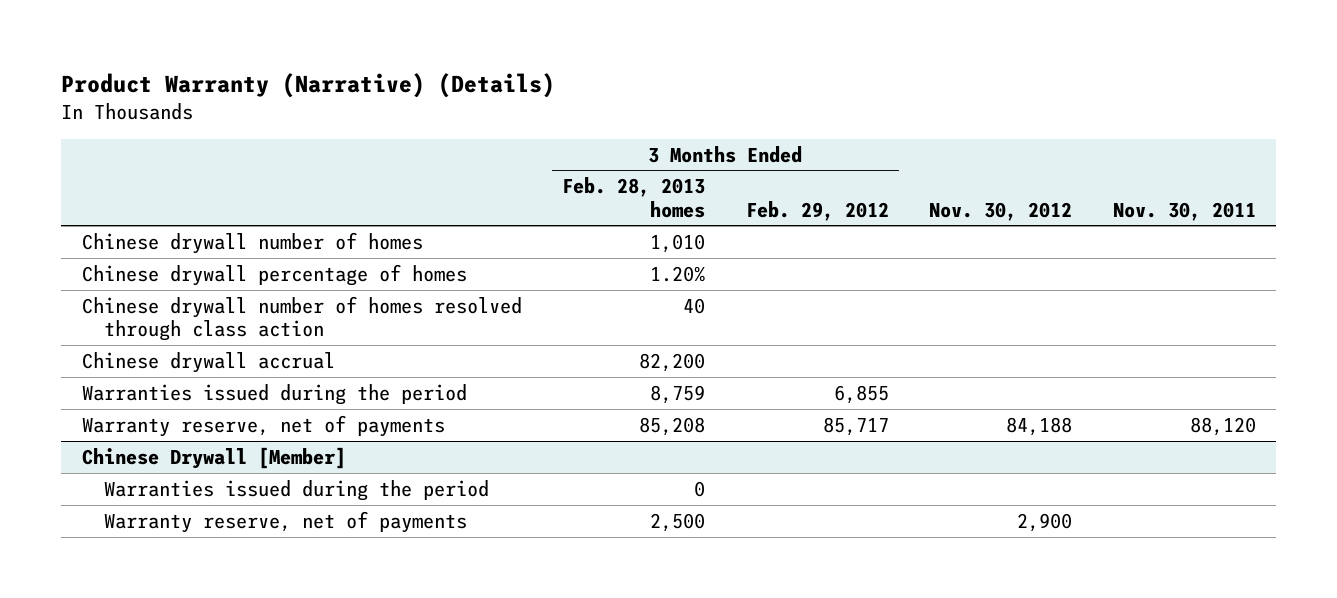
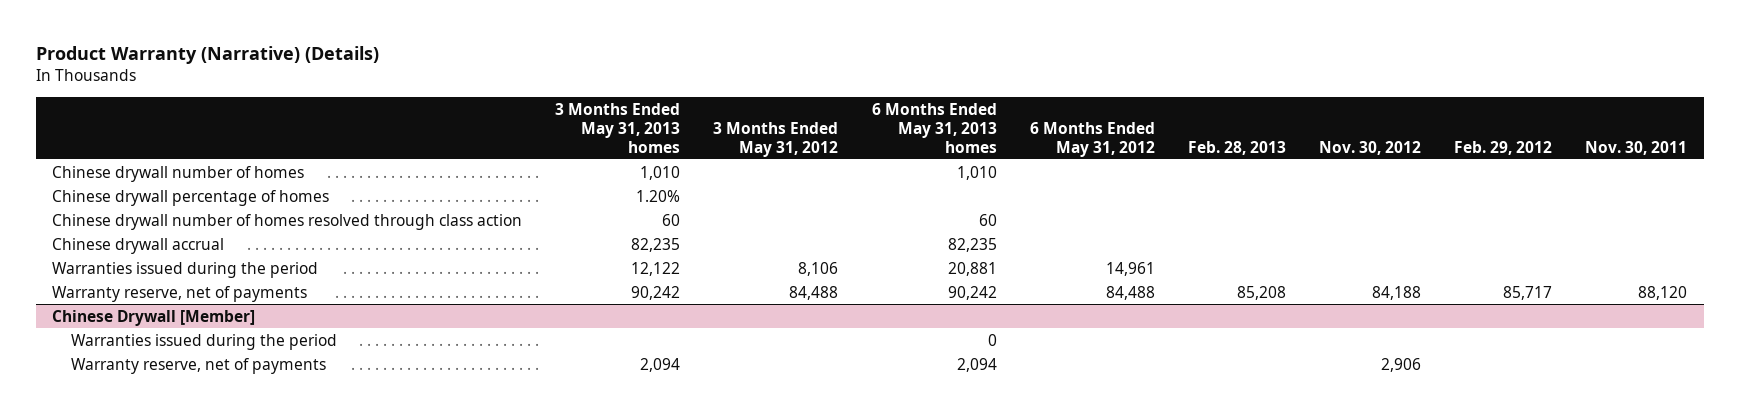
- | 3 Months Ended Feb. 28, 2013 homes | 3 Months Ended Feb. 29, 2012 | Nov. 30, 2012 | Nov. 30, 2011
+ | 3 Months Ended May 31, 2013 homes | 3 Months Ended May 31, 2012 | 6 Months Ended May 31, 2013 homes | 6 Months Ended May 31, 2012 | Feb. 28, 2013 | Nov. 30, 2012 | Feb. 29, 2012 | Nov. 30, 2011
@ Chinese Drywall [Member]
- Warranty reserve, net of payments | 2,500 | | 2,900 |
+ Warranty reserve, net of payments | 2,094 | | 2,094 | | | 2,906 | |

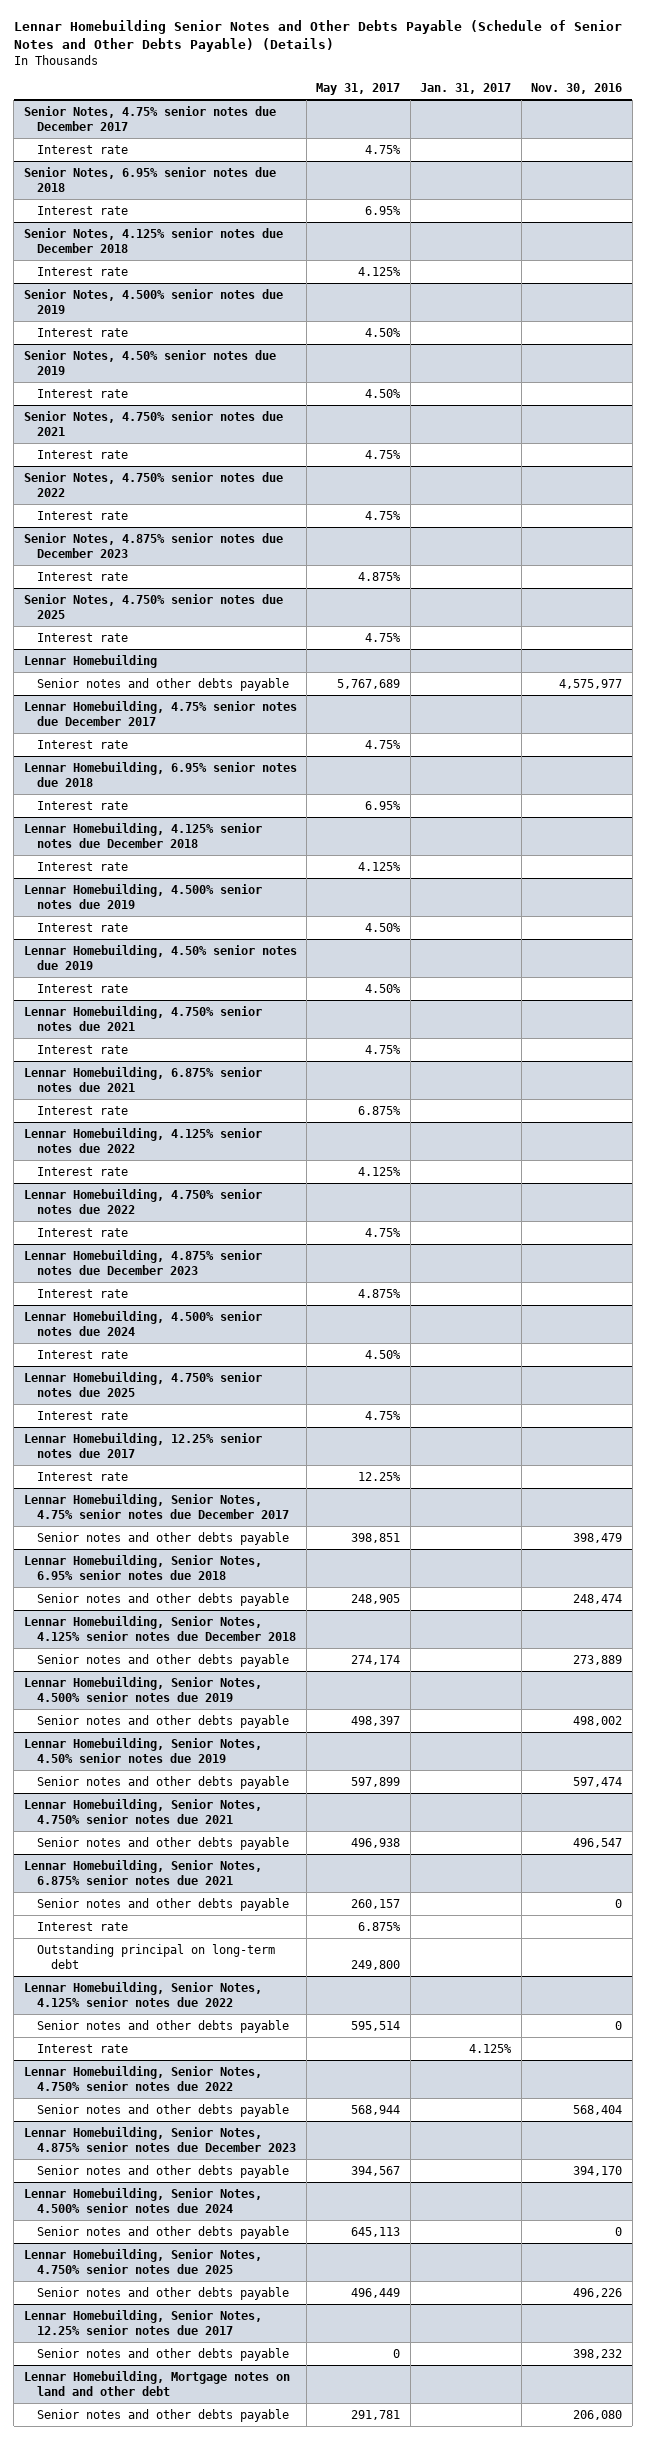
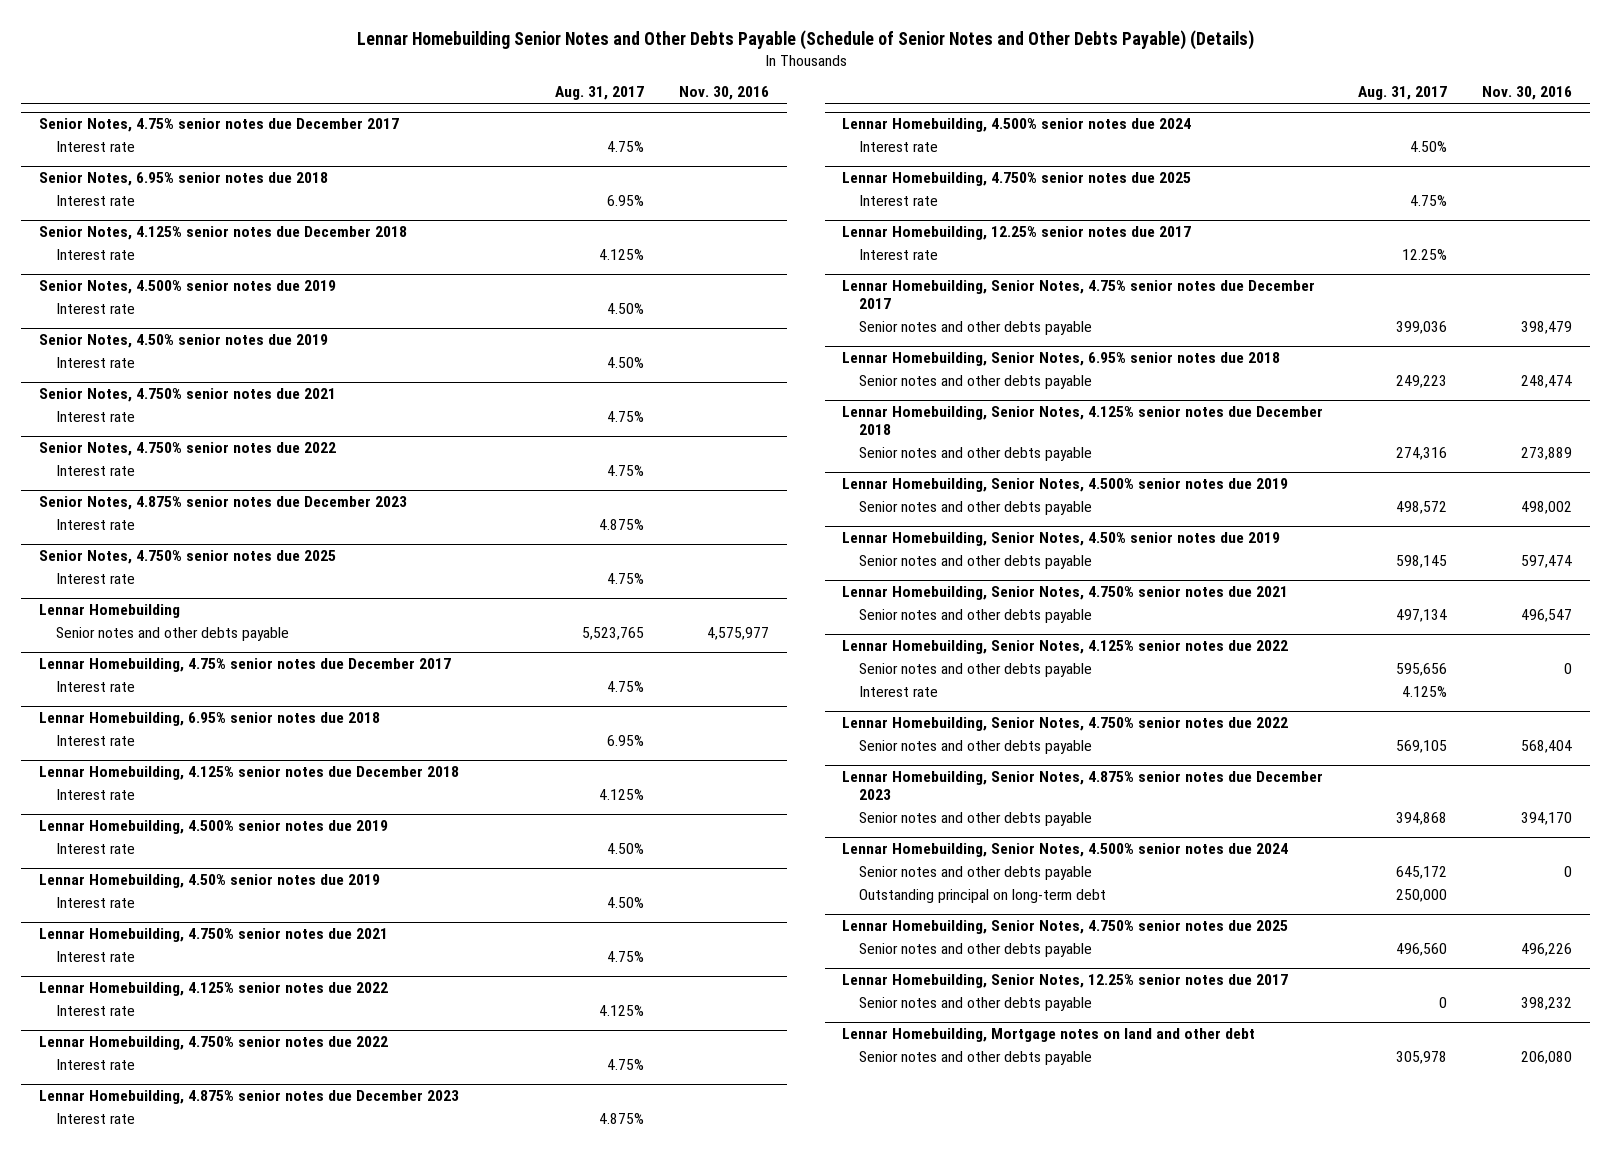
- | May 31, 2017 | Jan. 31, 2017 | Nov. 30, 2016
+ | Aug. 31, 2017 | Nov. 30, 2016
- Lennar Homebuilding, 6.875% senior notes due 2021
- Interest rate | 6.875% | |
- Lennar Homebuilding, Senior Notes, 6.875% senior notes due 2021
- Senior notes and other debts payable | 260,157 | | 0
- Interest rate | 6.875% | |
- Outstanding principal on long-term debt | 249,800 | |
@ Lennar Homebuilding, Senior Notes, 4.500% senior notes due 2024
+ Outstanding principal on long-term debt | 250,000 |

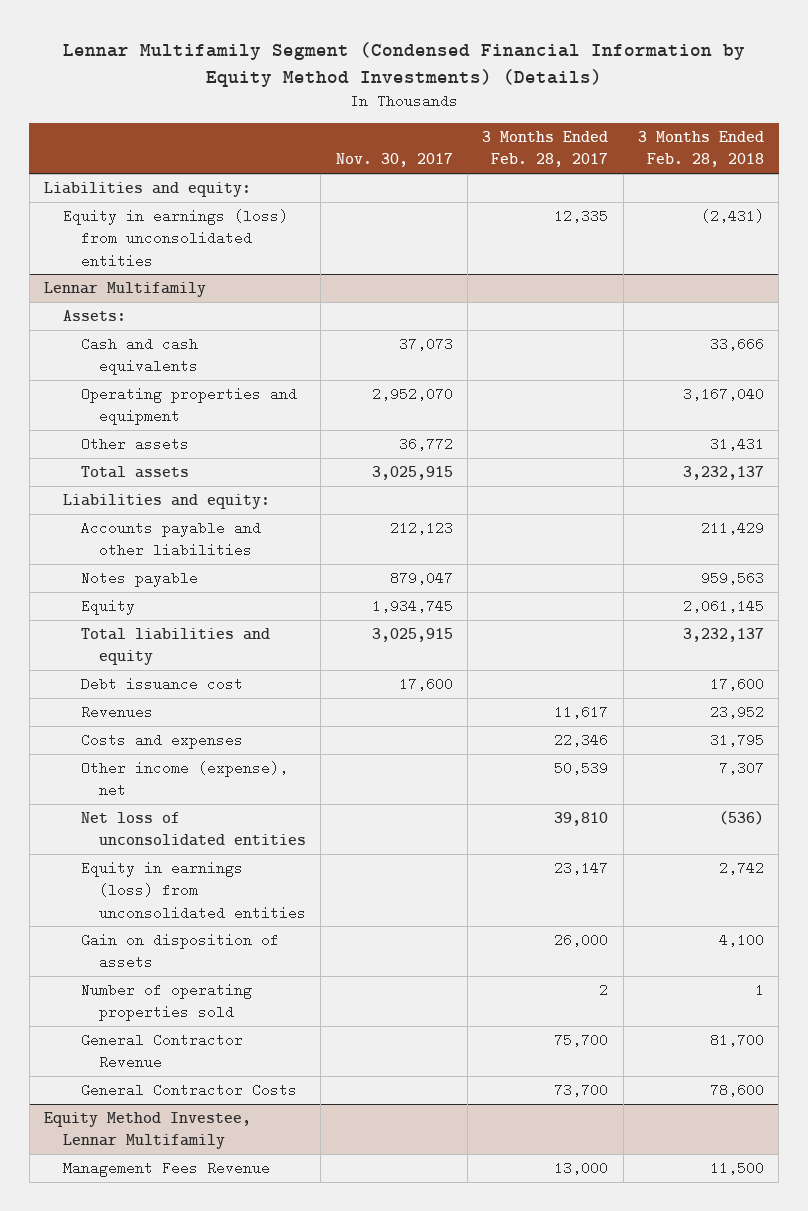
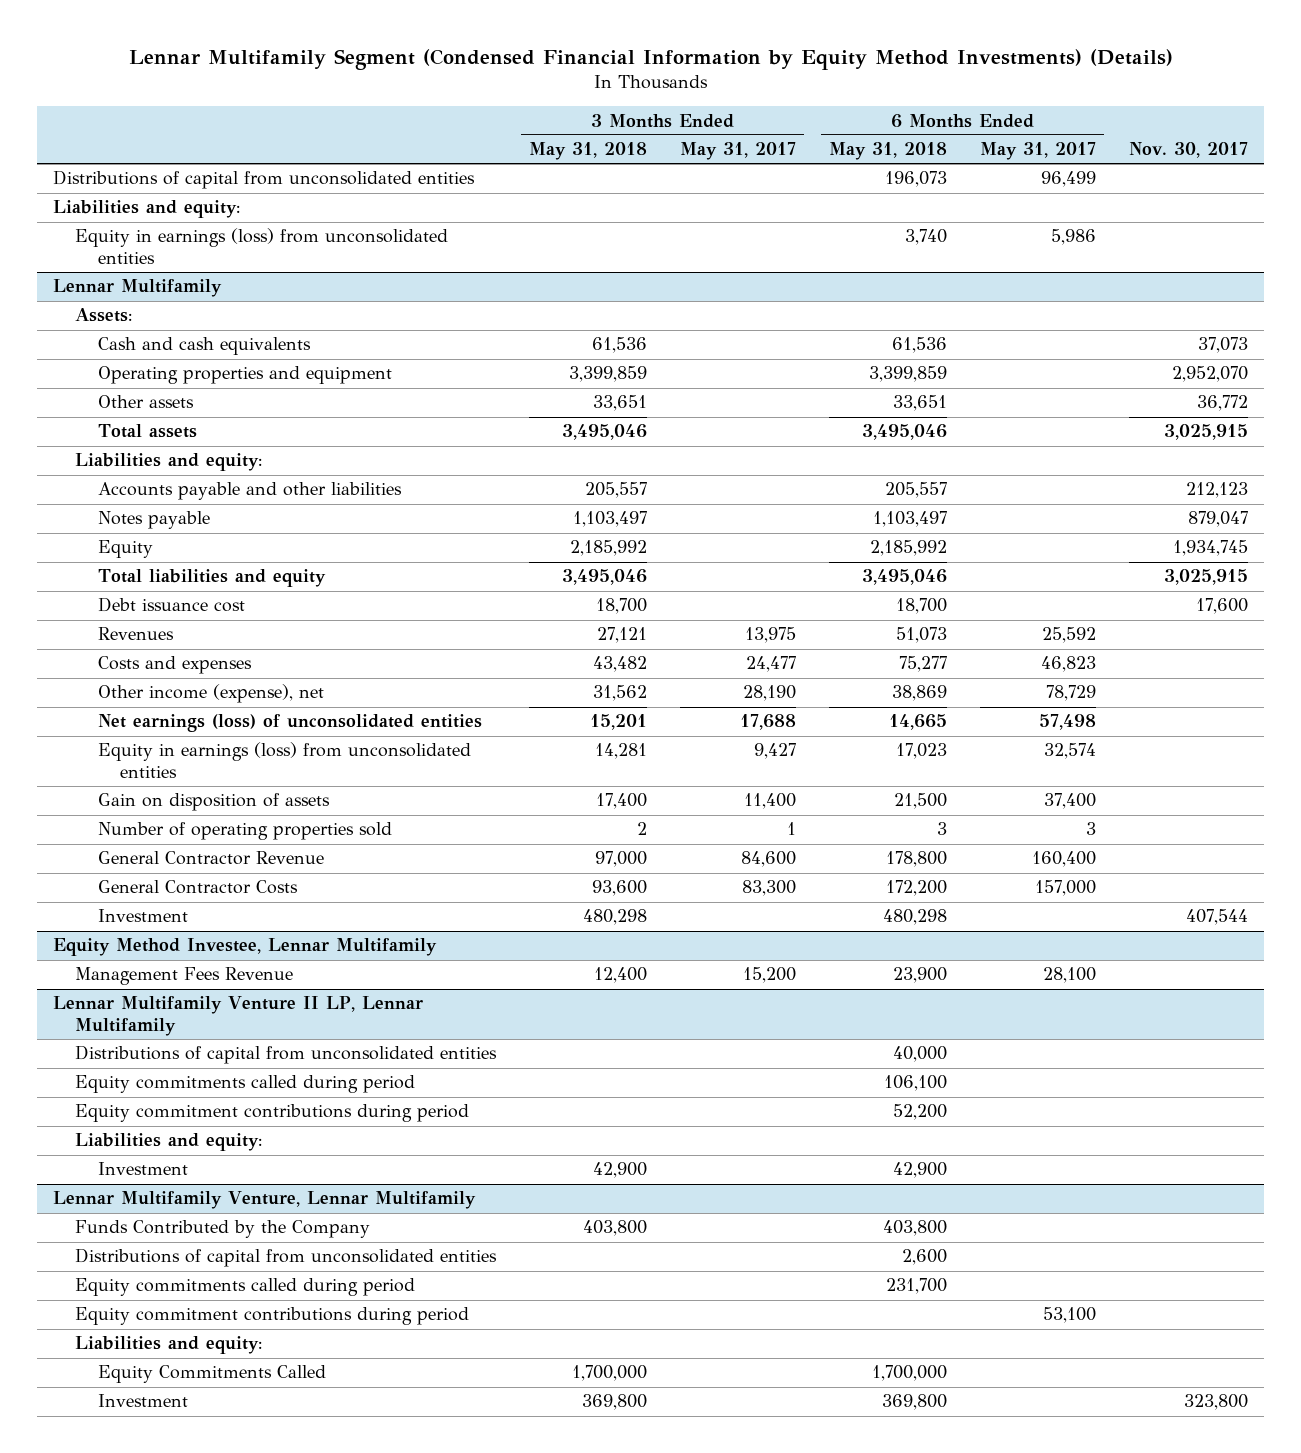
- | Nov. 30, 2017 | 3 Months Ended Feb. 28, 2017 | 3 Months Ended Feb. 28, 2018
+ | 3 Months Ended May 31, 2018 | 3 Months Ended May 31, 2017 | 6 Months Ended May 31, 2018 | 6 Months Ended May 31, 2017 | Nov. 30, 2017
+ Distributions of capital from unconsolidated entities | | | 196,073 | 96,499 |
@ Lennar Multifamily
- Net loss of unconsolidated entities | | 39,810 | (536)
+ Net earnings (loss) of unconsolidated entities | 15,201 | 17,688 | 14,665 | 57,498 |
+ Investment | 480,298 | | 480,298 | | 407,544
+ Lennar Multifamily Venture II LP, Lennar Multifamily
+ Distributions of capital from unconsolidated entities | | | 40,000 | |
+ Equity commitments called during period | | | 106,100 | |
+ Equity commitment contributions during period | | | 52,200 | |
+ Liabilities and equity:
+ Investment | 42,900 | | 42,900 | |
+ Lennar Multifamily Venture, Lennar Multifamily
+ Funds Contributed by the Company | 403,800 | | 403,800 | |
+ Distributions of capital from unconsolidated entities | | | 2,600 | |
+ Equity commitments called during period | | | 231,700 | |
+ Equity commitment contributions during period | | | | 53,100 |
+ Liabilities and equity:
+ Equity Commitments Called | 1,700,000 | | 1,700,000 | |
+ Investment | 369,800 | | 369,800 | | 323,800

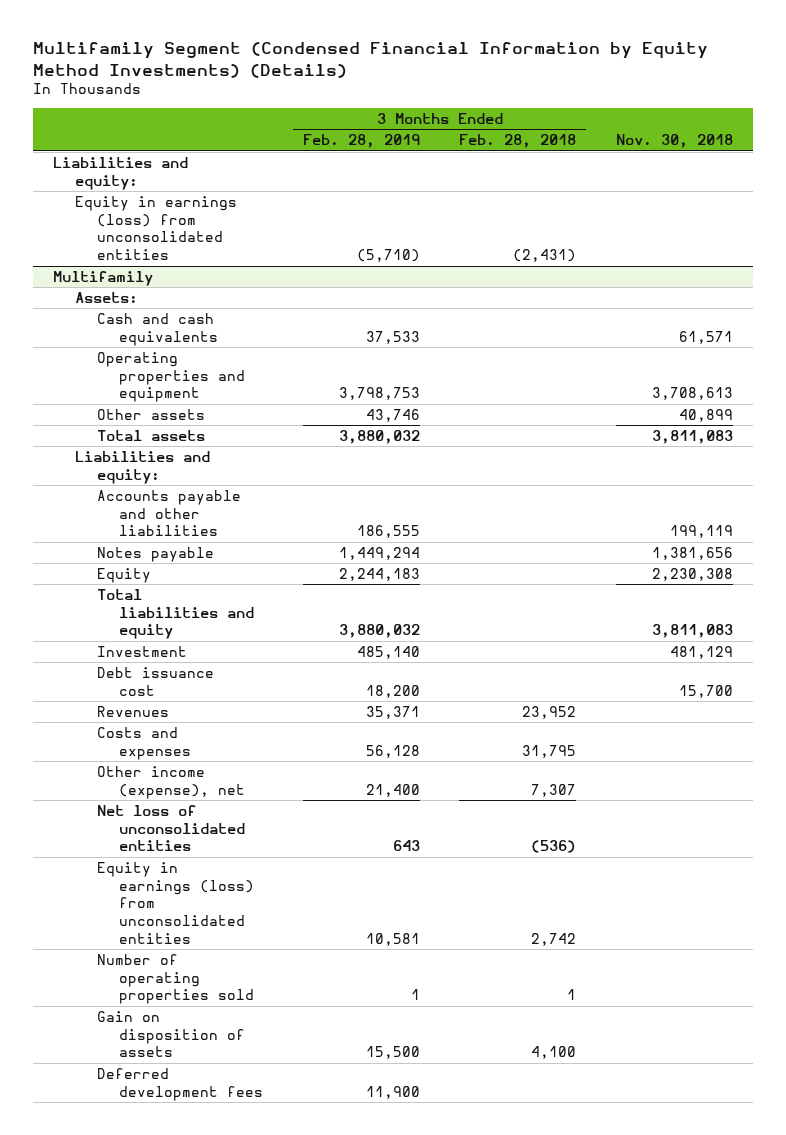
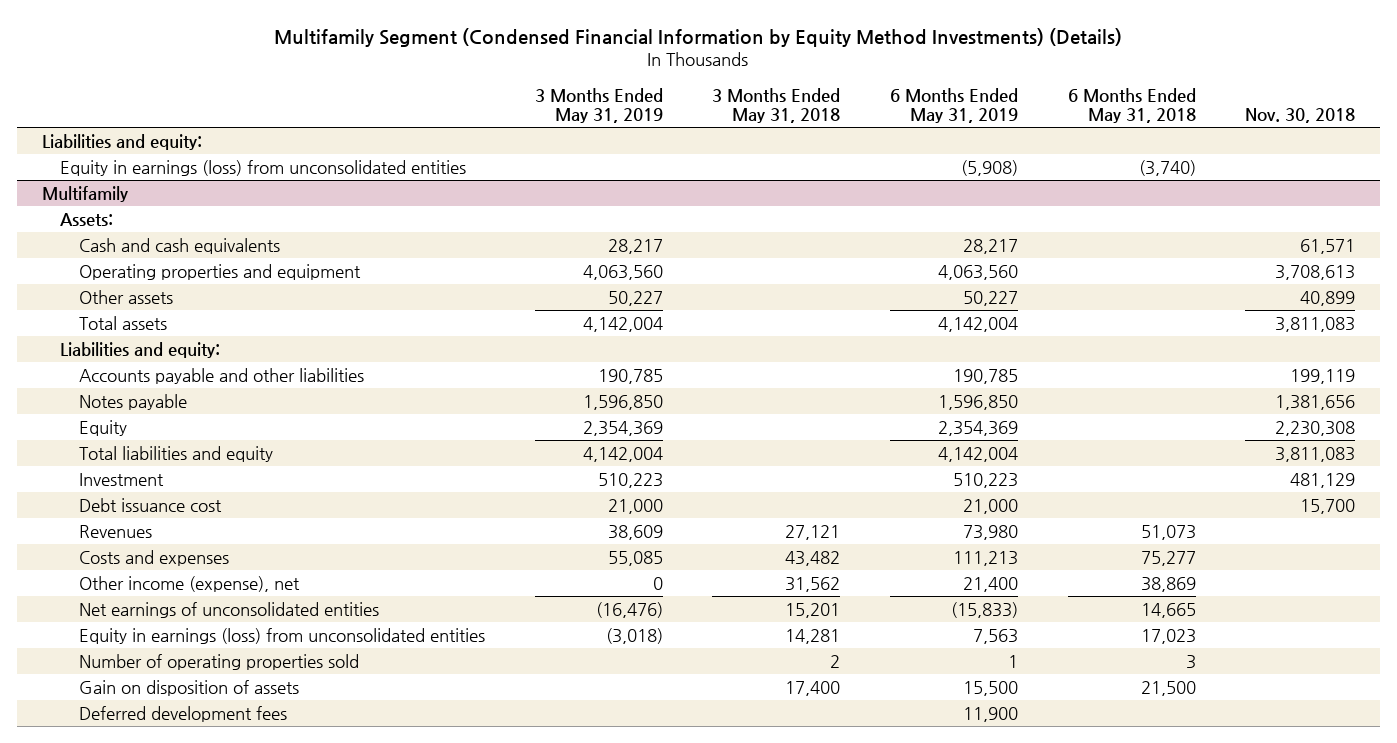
- | 3 Months Ended Feb. 28, 2019 | 3 Months Ended Feb. 28, 2018 | Nov. 30, 2018
+ | 3 Months Ended May 31, 2019 | 3 Months Ended May 31, 2018 | 6 Months Ended May 31, 2019 | 6 Months Ended May 31, 2018 | Nov. 30, 2018
@ Multifamily
- Net loss of unconsolidated entities | 643 | (536) |
+ Net earnings of unconsolidated entities | (16,476) | 15,201 | (15,833) | 14,665 |

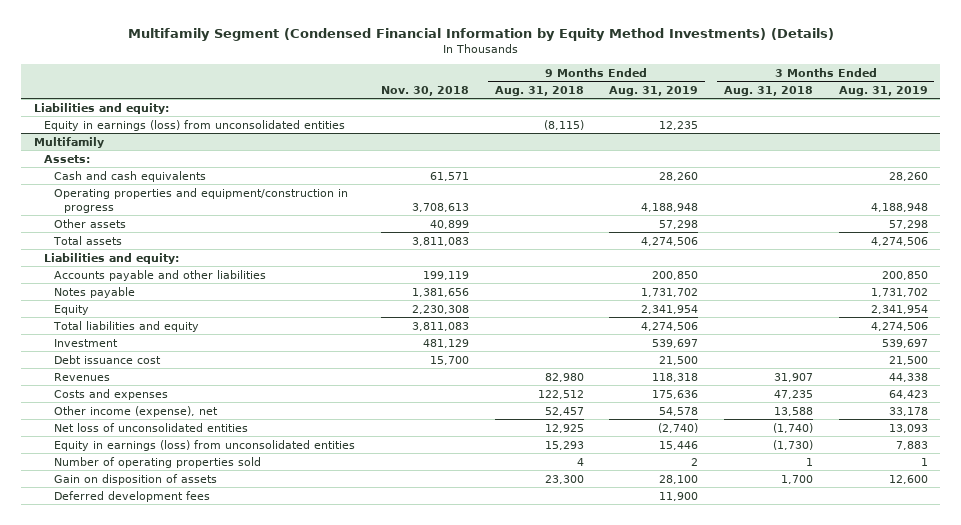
- | 3 Months Ended May 31, 2019 | 3 Months Ended May 31, 2018 | 6 Months Ended May 31, 2019 | 6 Months Ended May 31, 2018 | Nov. 30, 2018
+ | Nov. 30, 2018 | 9 Months Ended Aug. 31, 2018 | 9 Months Ended Aug. 31, 2019 | 3 Months Ended Aug. 31, 2018 | 3 Months Ended Aug. 31, 2019
@ Multifamily
- Operating properties and equipment | 4,063,560 | | 4,063,560 | | 3,708,613
+ Operating properties and equipment/construction in progress | 3,708,613 | | 4,188,948 | | 4,188,948
- Net earnings of unconsolidated entities | (16,476) | 15,201 | (15,833) | 14,665 |
+ Net loss of unconsolidated entities | | 12,925 | (2,740) | (1,740) | 13,093

